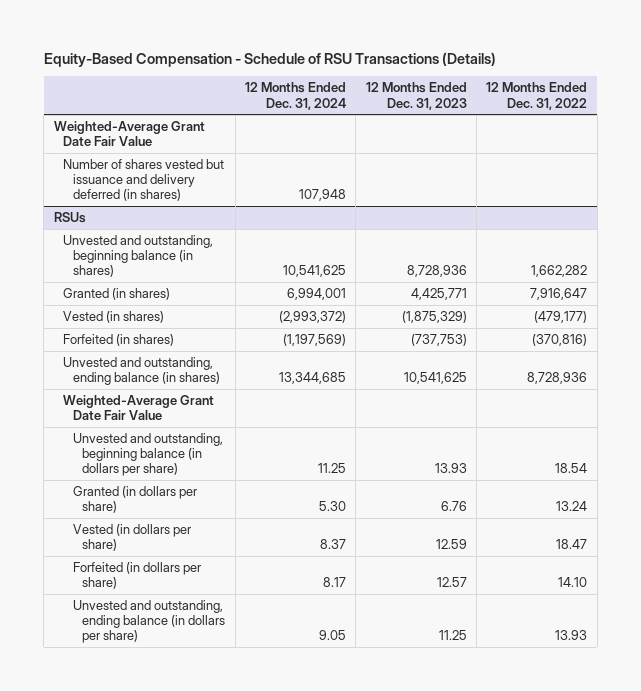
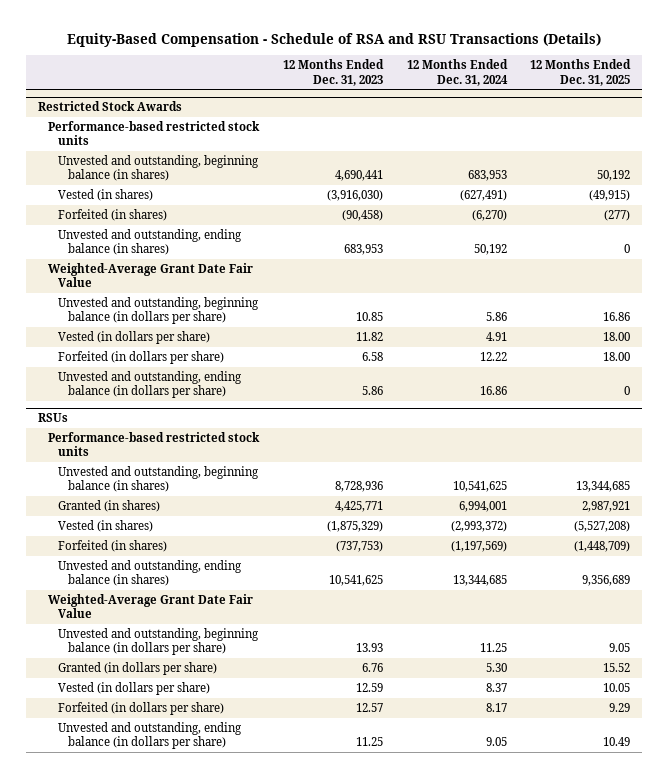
- Equity-Based Compensation - Schedule of RSU Transactions (Details)
+ Equity-Based Compensation - Schedule of RSA and RSU Transactions (Details)
- | 12 Months Ended Dec. 31, 2024 | 12 Months Ended Dec. 31, 2023 | 12 Months Ended Dec. 31, 2022
+ | 12 Months Ended Dec. 31, 2023 | 12 Months Ended Dec. 31, 2024 | 12 Months Ended Dec. 31, 2025
+ Restricted Stock Awards
+ Performance-based restricted stock units
+ Unvested and outstanding, beginning balance (in shares) | 4,690,441 | 683,953 | 50,192
+ Vested (in shares) | (3,916,030) | (627,491) | (49,915)
+ Forfeited (in shares) | (90,458) | (6,270) | (277)
+ Unvested and outstanding, ending balance (in shares) | 683,953 | 50,192 | 0
- Number of shares vested but issuance and delivery deferred (in shares) | 107,948 | |
+ Unvested and outstanding, beginning balance (in dollars per share) | 10.85 | 5.86 | 16.86
+ Vested (in dollars per share) | 11.82 | 4.91 | 18.00
+ Forfeited (in dollars per share) | 6.58 | 12.22 | 18.00
+ Unvested and outstanding, ending balance (in dollars per share) | 5.86 | 16.86 | 0
@ RSUs
+ Performance-based restricted stock units

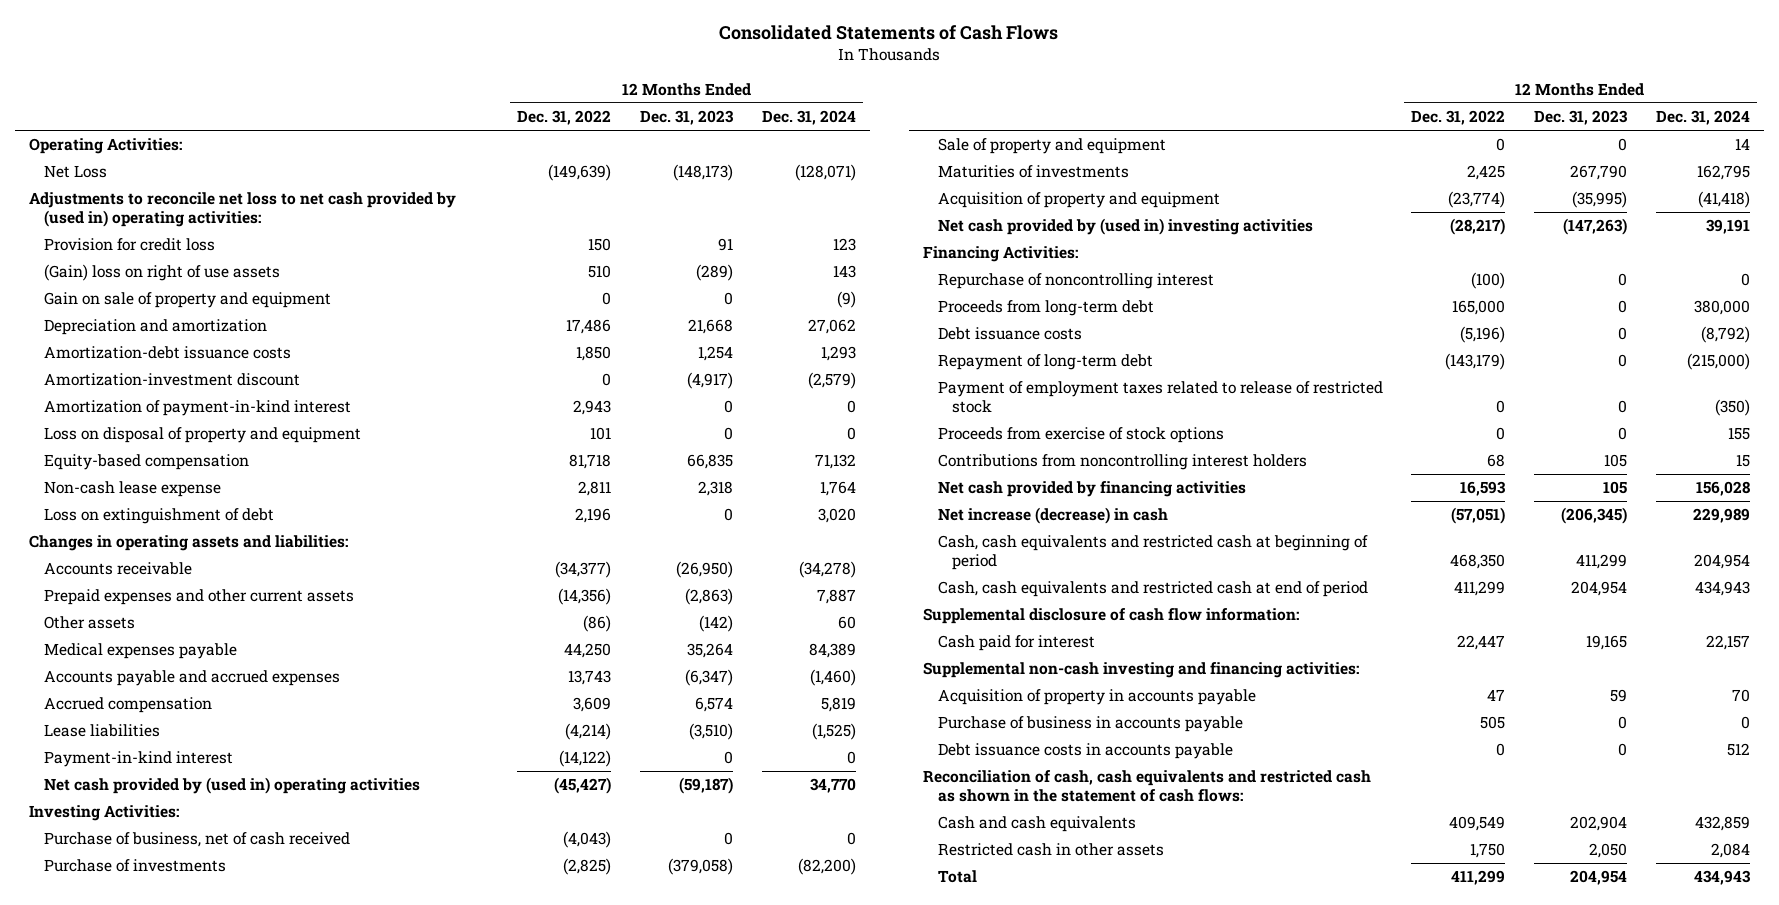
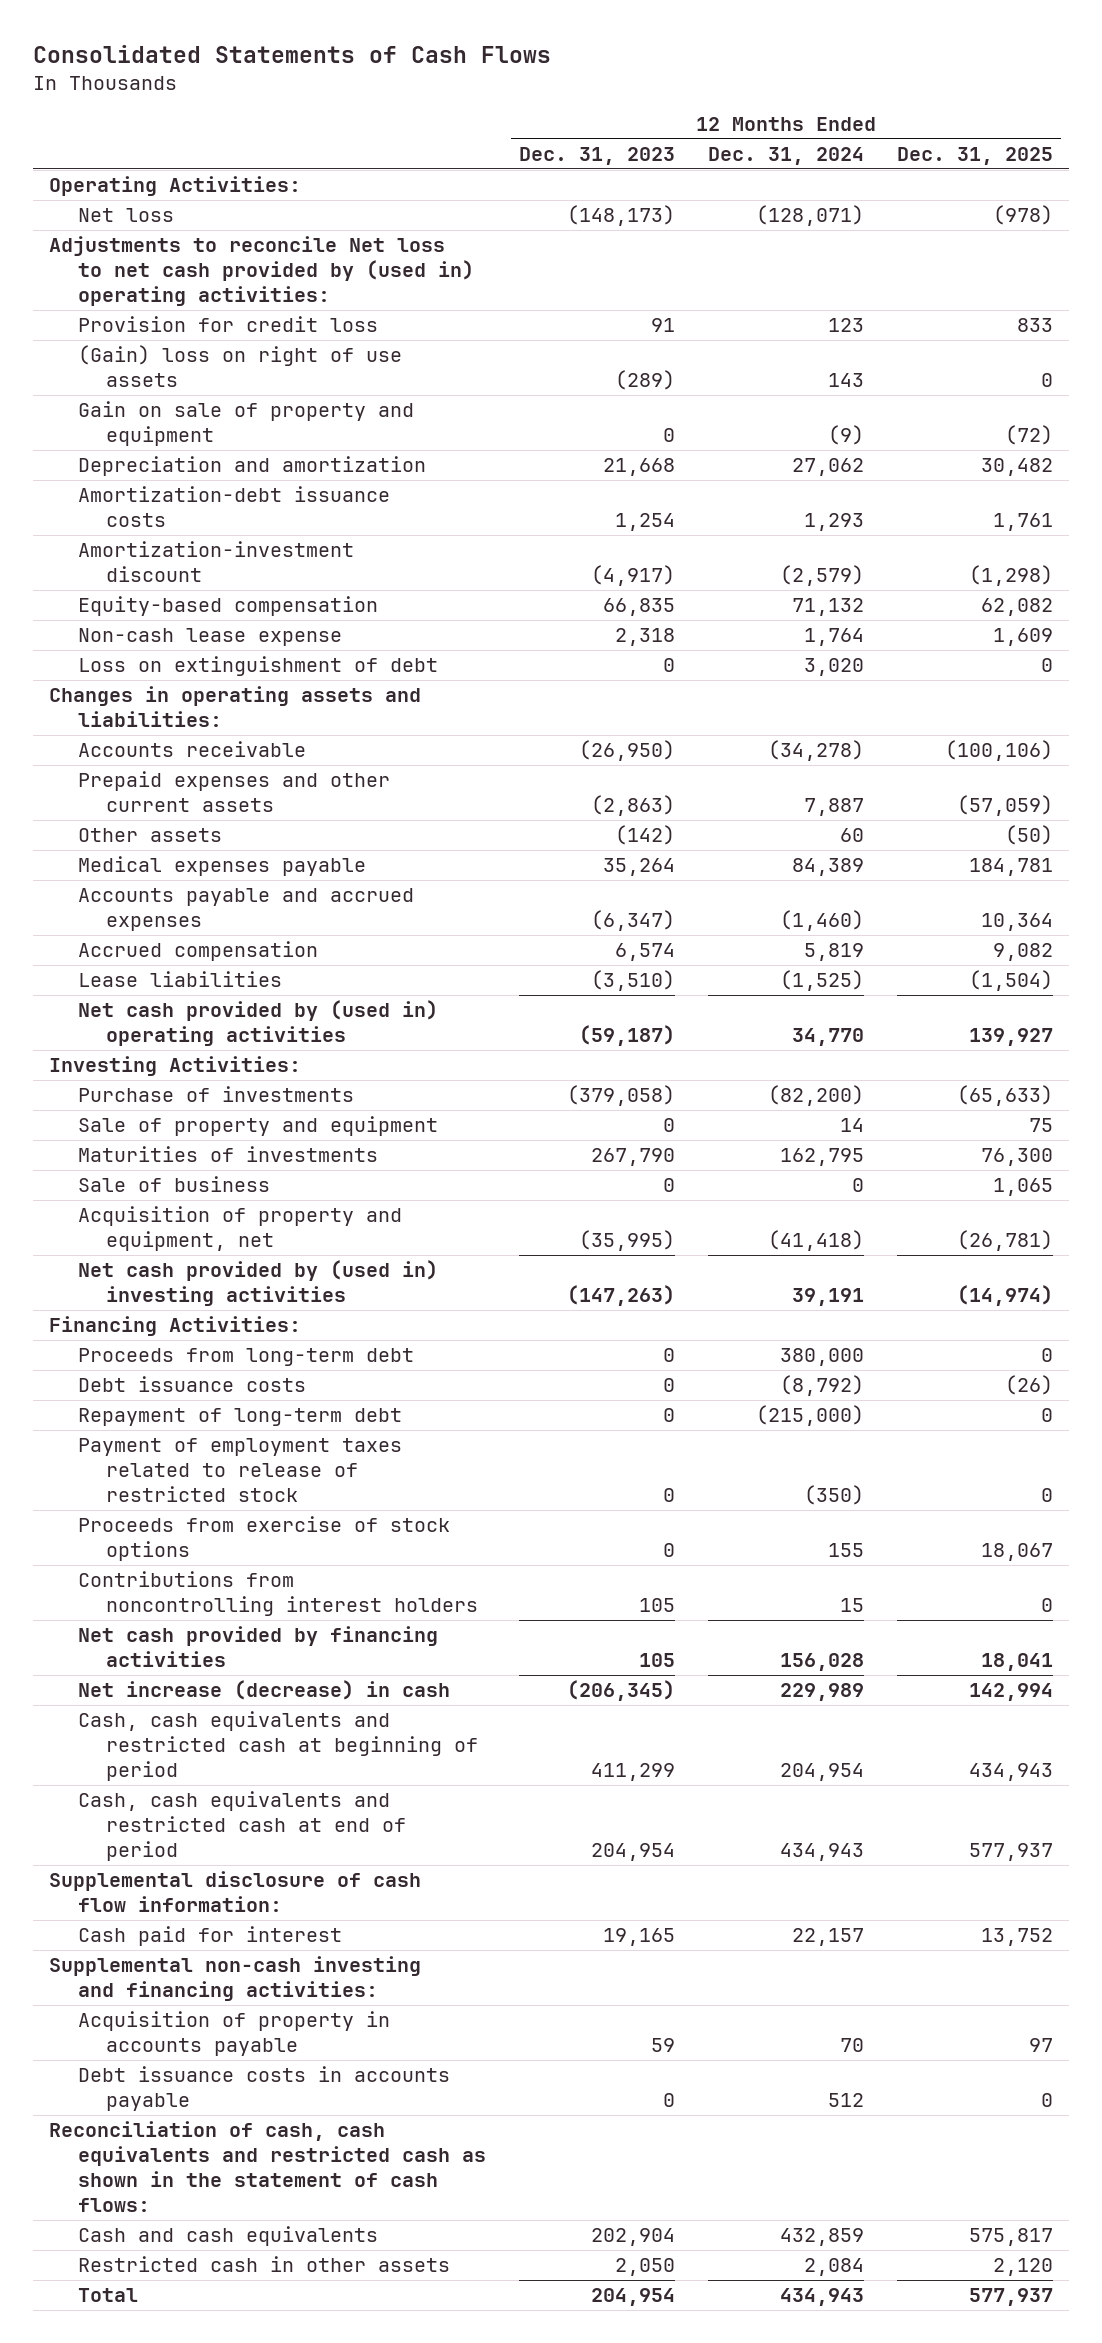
- | 12 Months Ended Dec. 31, 2022 | 12 Months Ended Dec. 31, 2023 | 12 Months Ended Dec. 31, 2024
+ | 12 Months Ended Dec. 31, 2023 | 12 Months Ended Dec. 31, 2024 | 12 Months Ended Dec. 31, 2025
- Net Loss | (149,639) | (148,173) | (128,071)
- Adjustments to reconcile net loss to net cash provided by (used in) operating activities:
+ Net loss | (148,173) | (128,071) | (978)
+ Adjustments to reconcile Net loss to net cash provided by (used in) operating activities:
- Amortization of payment-in-kind interest | 2,943 | 0 | 0
- Loss on disposal of property and equipment | 101 | 0 | 0
- Payment-in-kind interest | (14,122) | 0 | 0
- Purchase of business, net of cash received | (4,043) | 0 | 0
- Acquisition of property and equipment | (23,774) | (35,995) | (41,418)
+ Sale of business | 0 | 0 | 1,065
+ Acquisition of property and equipment, net | (35,995) | (41,418) | (26,781)
- Repurchase of noncontrolling interest | (100) | 0 | 0
- Purchase of business in accounts payable | 505 | 0 | 0

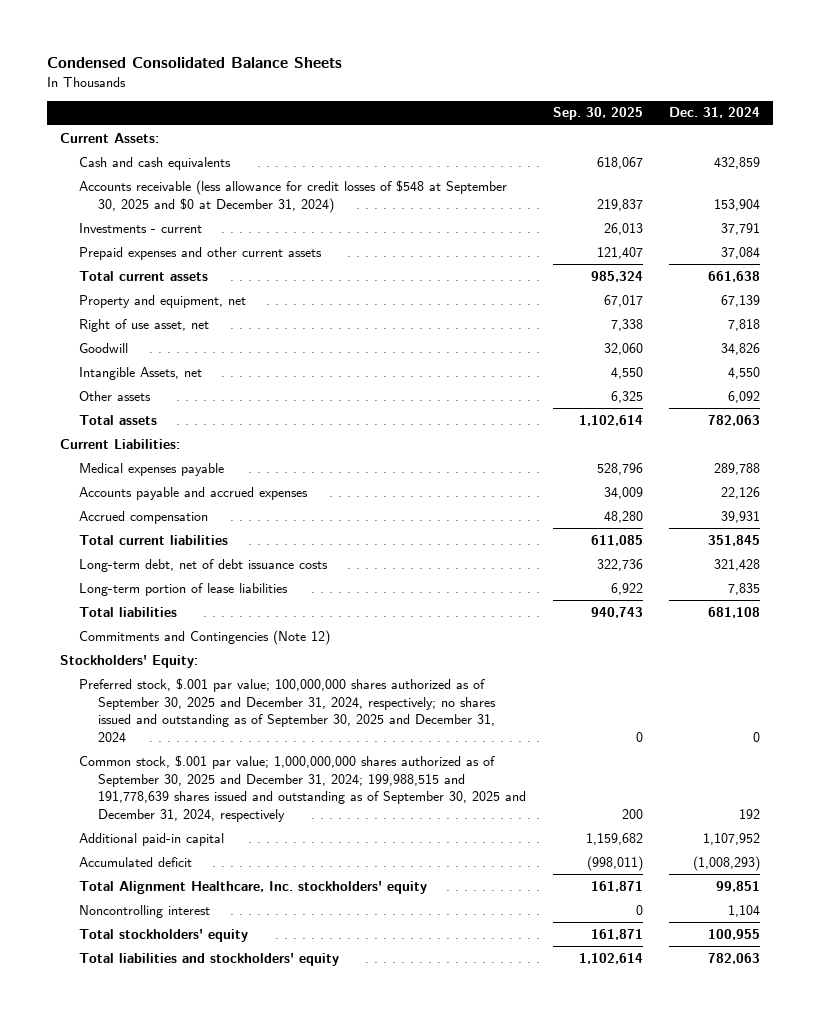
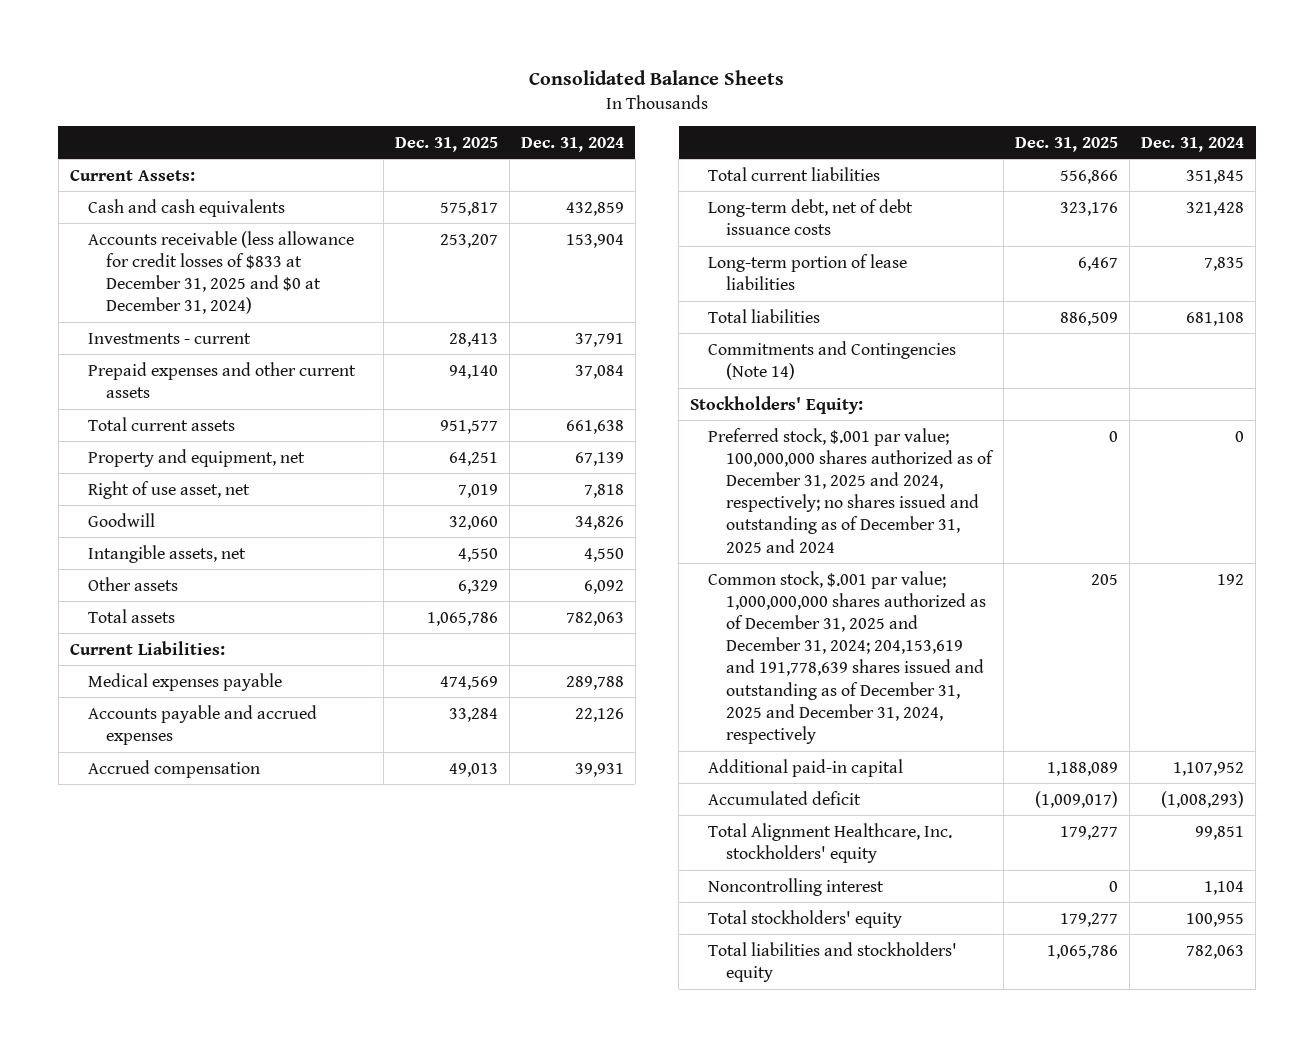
- Condensed Consolidated Balance Sheets
+ Consolidated Balance Sheets
- | Sep. 30, 2025 | Dec. 31, 2024
+ | Dec. 31, 2025 | Dec. 31, 2024
- Accounts receivable (less allowance for credit losses of $548 at September 30, 2025 and $0 at December 31, 2024) | 219,837 | 153,904
+ Accounts receivable (less allowance for credit losses of $833 at December 31, 2025 and $0 at December 31, 2024) | 253,207 | 153,904
- Intangible Assets, net | 4,550 | 4,550
+ Intangible assets, net | 4,550 | 4,550
- Commitments and Contingencies (Note 12)
+ Commitments and Contingencies (Note 14)
- Preferred stock, $.001 par value; 100,000,000 shares authorized as of September 30, 2025 and December 31, 2024, respectively; no shares issued and outstanding as of September 30, 2025 and December 31, 2024 | 0 | 0
- Common stock, $.001 par value; 1,000,000,000 shares authorized as of September 30, 2025 and December 31, 2024; 199,988,515 and 191,778,639 shares issued and outstanding as of September 30, 2025 and December 31, 2024, respectively | 200 | 192
+ Preferred stock, $.001 par value; 100,000,000 shares authorized as of December 31, 2025 and 2024, respectively; no shares issued and outstanding as of December 31, 2025 and 2024 | 0 | 0
+ Common stock, $.001 par value; 1,000,000,000 shares authorized as of December 31, 2025 and December 31, 2024; 204,153,619 and 191,778,639 shares issued and outstanding as of December 31, 2025 and December 31, 2024, respectively | 205 | 192

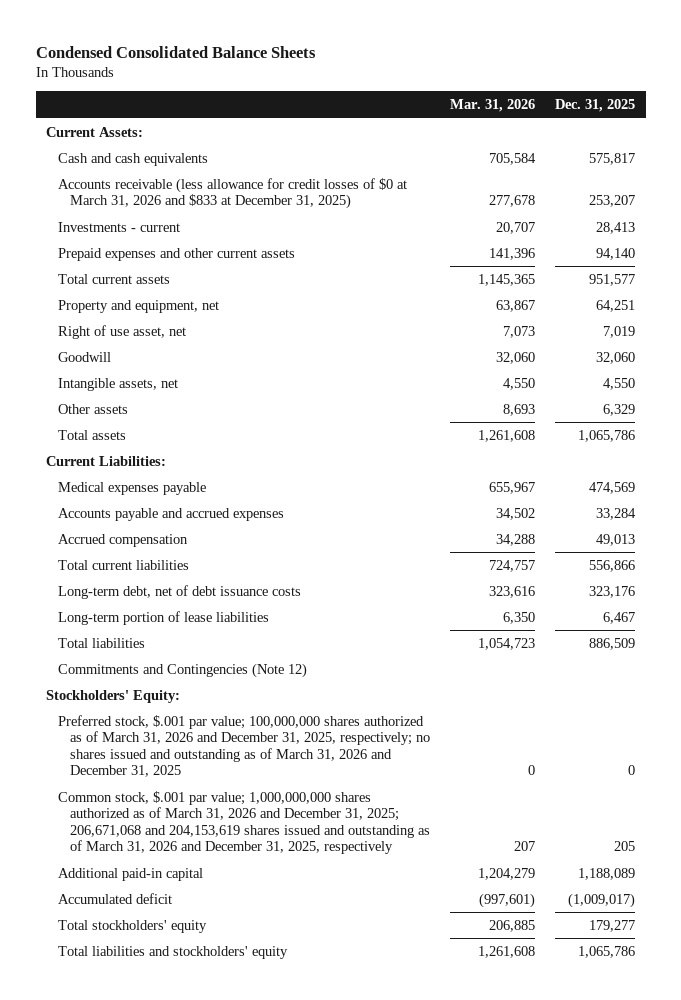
- Consolidated Balance Sheets
+ Condensed Consolidated Balance Sheets
- | Dec. 31, 2025 | Dec. 31, 2024
+ | Mar. 31, 2026 | Dec. 31, 2025
- Accounts receivable (less allowance for credit losses of $833 at December 31, 2025 and $0 at December 31, 2024) | 253,207 | 153,904
+ Accounts receivable (less allowance for credit losses of $0 at March 31, 2026 and $833 at December 31, 2025) | 277,678 | 253,207
- Commitments and Contingencies (Note 14)
+ Commitments and Contingencies (Note 12)
- Preferred stock, $.001 par value; 100,000,000 shares authorized as of December 31, 2025 and 2024, respectively; no shares issued and outstanding as of December 31, 2025 and 2024 | 0 | 0
- Common stock, $.001 par value; 1,000,000,000 shares authorized as of December 31, 2025 and December 31, 2024; 204,153,619 and 191,778,639 shares issued and outstanding as of December 31, 2025 and December 31, 2024, respectively | 205 | 192
+ Preferred stock, $.001 par value; 100,000,000 shares authorized as of March 31, 2026 and December 31, 2025, respectively; no shares issued and outstanding as of March 31, 2026 and December 31, 2025 | 0 | 0
+ Common stock, $.001 par value; 1,000,000,000 shares authorized as of March 31, 2026 and December 31, 2025; 206,671,068 and 204,153,619 shares issued and outstanding as of March 31, 2026 and December 31, 2025, respectively | 207 | 205
- Total Alignment Healthcare, Inc. stockholders' equity | 179,277 | 99,851
- Noncontrolling interest | 0 | 1,104

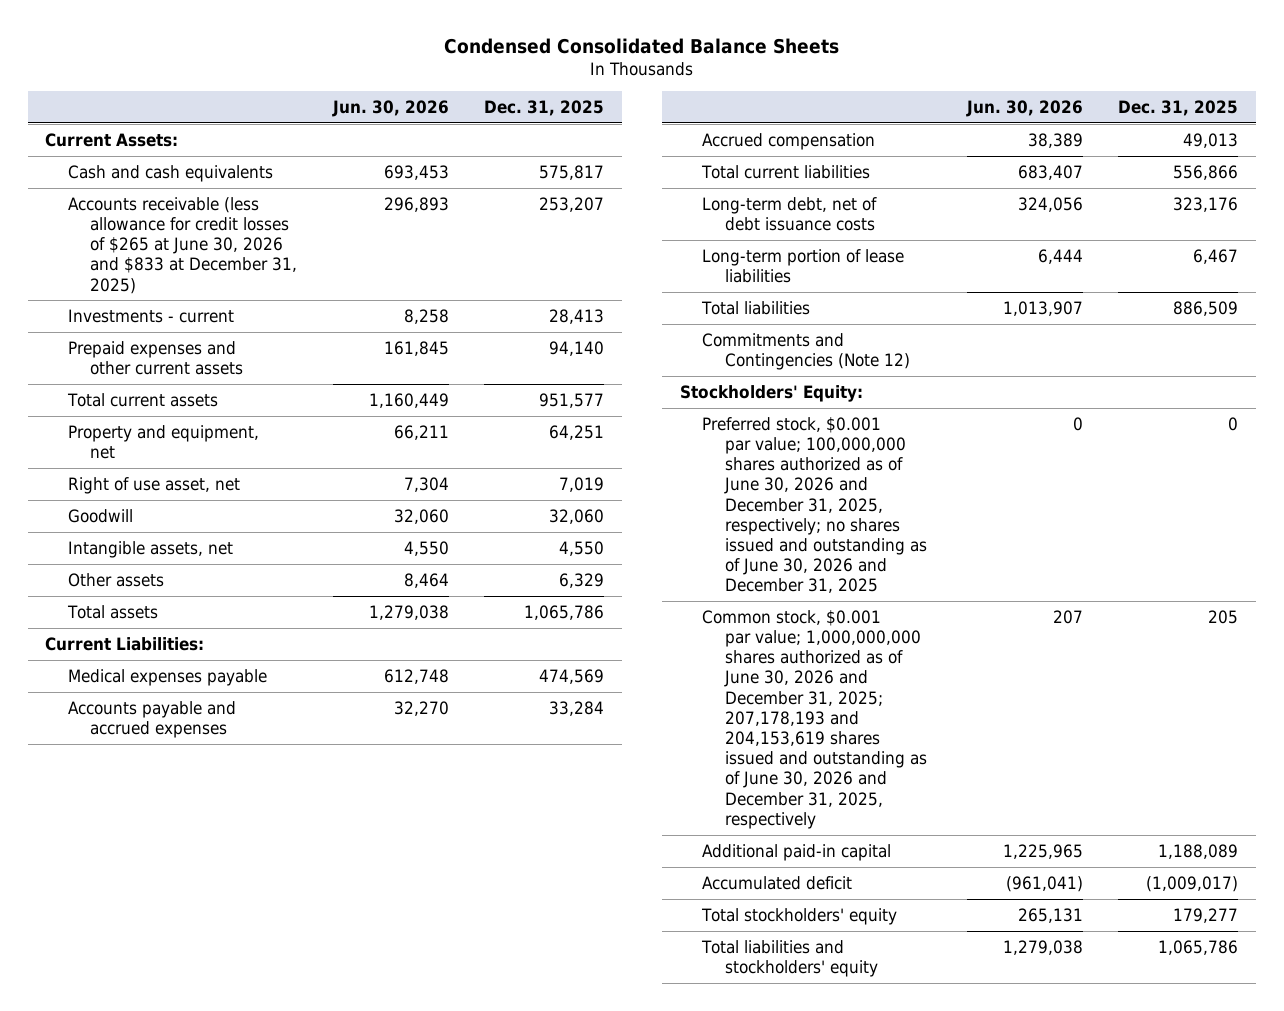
- | Mar. 31, 2026 | Dec. 31, 2025
+ | Jun. 30, 2026 | Dec. 31, 2025
- Accounts receivable (less allowance for credit losses of $0 at March 31, 2026 and $833 at December 31, 2025) | 277,678 | 253,207
+ Accounts receivable (less allowance for credit losses of $265 at June 30, 2026 and $833 at December 31, 2025) | 296,893 | 253,207
- Preferred stock, $.001 par value; 100,000,000 shares authorized as of March 31, 2026 and December 31, 2025, respectively; no shares issued and outstanding as of March 31, 2026 and December 31, 2025 | 0 | 0
- Common stock, $.001 par value; 1,000,000,000 shares authorized as of March 31, 2026 and December 31, 2025; 206,671,068 and 204,153,619 shares issued and outstanding as of March 31, 2026 and December 31, 2025, respectively | 207 | 205
+ Preferred stock, $0.001 par value; 100,000,000 shares authorized as of June 30, 2026 and December 31, 2025, respectively; no shares issued and outstanding as of June 30, 2026 and December 31, 2025 | 0 | 0
+ Common stock, $0.001 par value; 1,000,000,000 shares authorized as of June 30, 2026 and December 31, 2025; 207,178,193 and 204,153,619 shares issued and outstanding as of June 30, 2026 and December 31, 2025, respectively | 207 | 205

